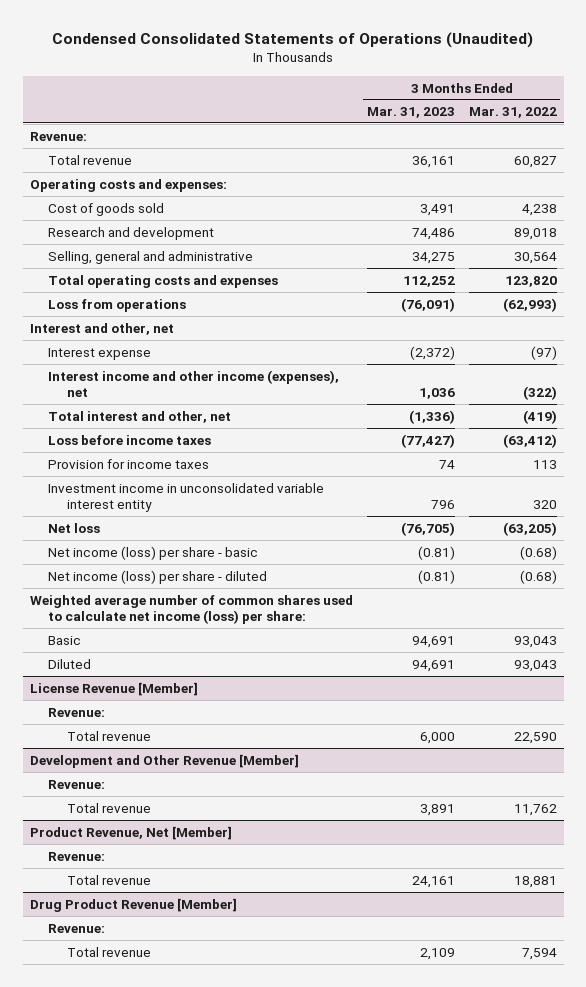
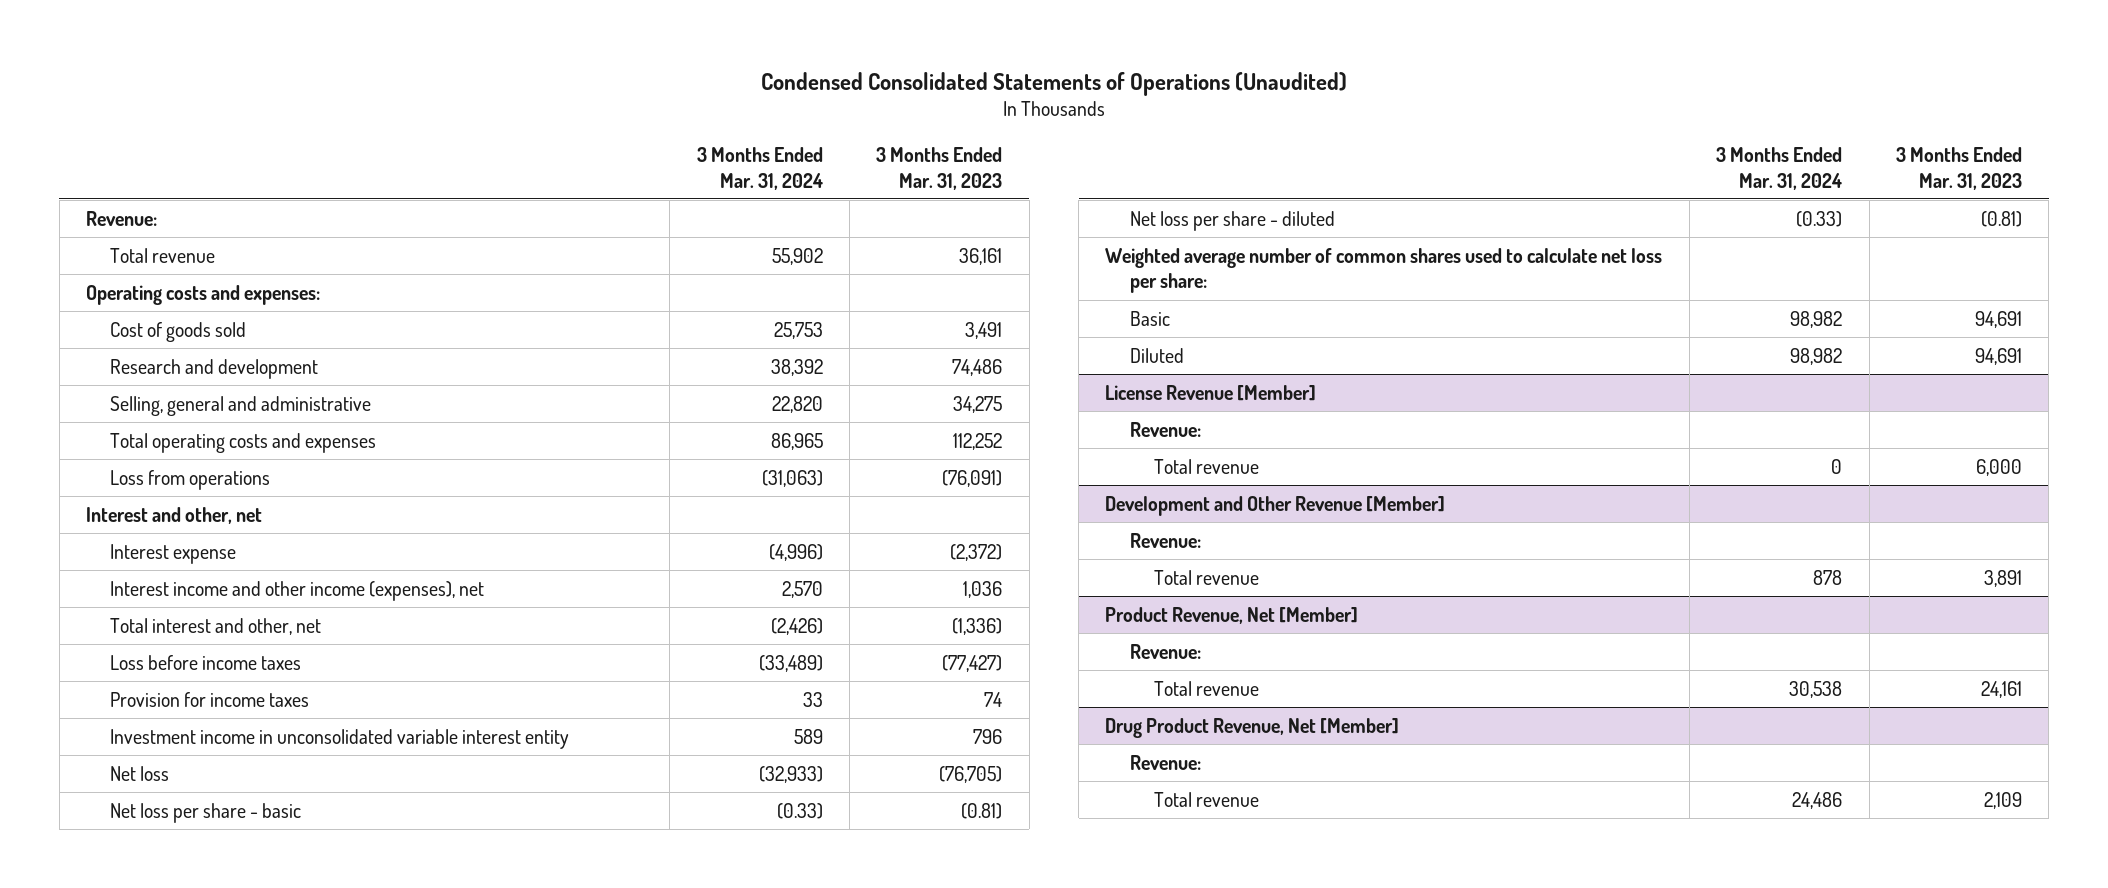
- | 3 Months Ended Mar. 31, 2023 | 3 Months Ended Mar. 31, 2022
+ | 3 Months Ended Mar. 31, 2024 | 3 Months Ended Mar. 31, 2023
- Net income (loss) per share - basic | (0.81) | (0.68)
- Net income (loss) per share - diluted | (0.81) | (0.68)
- Weighted average number of common shares used to calculate net income (loss) per share:
+ Net loss per share - basic | (0.33) | (0.81)
+ Net loss per share - diluted | (0.33) | (0.81)
+ Weighted average number of common shares used to calculate net loss per share:
- Drug Product Revenue [Member]
+ Drug Product Revenue, Net [Member]

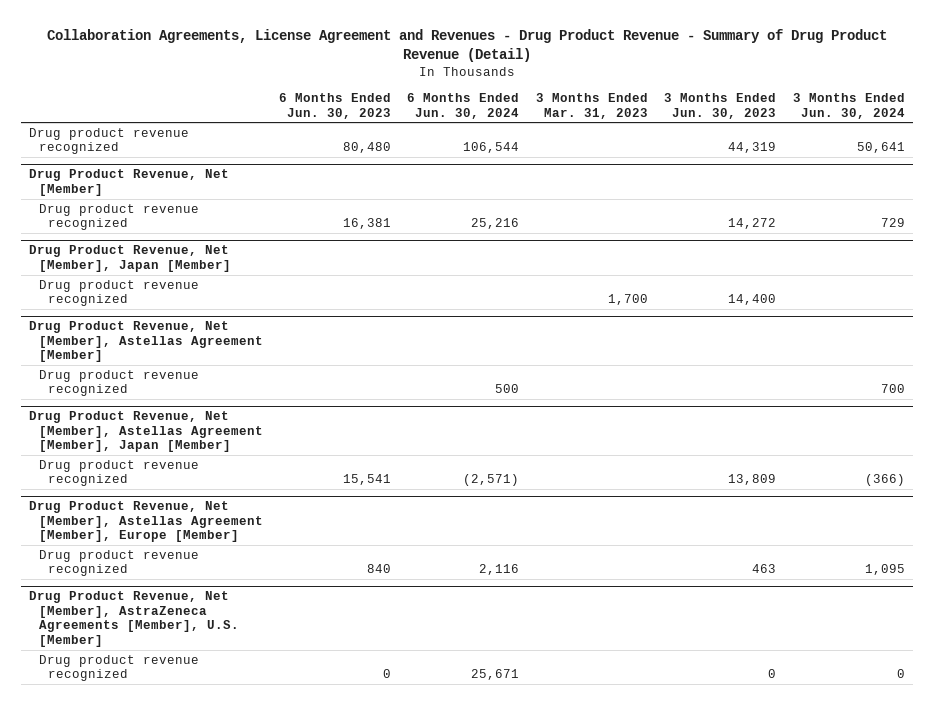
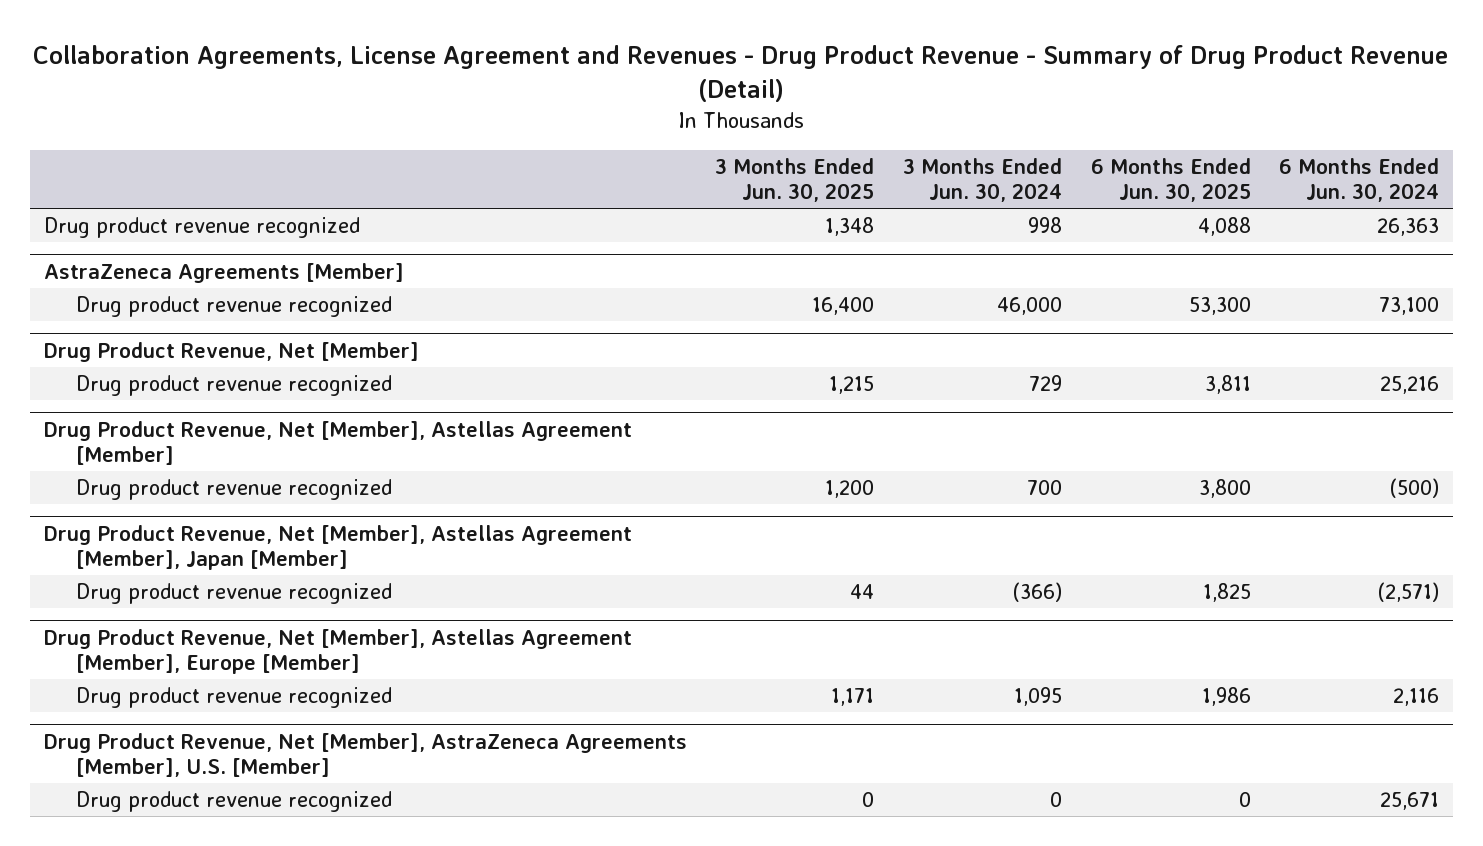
- | 6 Months Ended Jun. 30, 2023 | 6 Months Ended Jun. 30, 2024 | 3 Months Ended Mar. 31, 2023 | 3 Months Ended Jun. 30, 2023 | 3 Months Ended Jun. 30, 2024
+ | 3 Months Ended Jun. 30, 2025 | 3 Months Ended Jun. 30, 2024 | 6 Months Ended Jun. 30, 2025 | 6 Months Ended Jun. 30, 2024
- Drug product revenue recognized | 80,480 | 106,544 | | 44,319 | 50,641
+ Drug product revenue recognized | 1,348 | 998 | 4,088 | 26,363
+ AstraZeneca Agreements [Member]
+ Drug product revenue recognized | 16,400 | 46,000 | 53,300 | 73,100
- Drug Product Revenue, Net [Member], Japan [Member]
- Drug product revenue recognized | | | 1,700 | 14,400 |
@ Drug Product Revenue, Net [Member], Astellas Agreement [Member]
- Drug product revenue recognized | | 500 | | | 700
+ Drug product revenue recognized | 1,200 | 700 | 3,800 | (500)

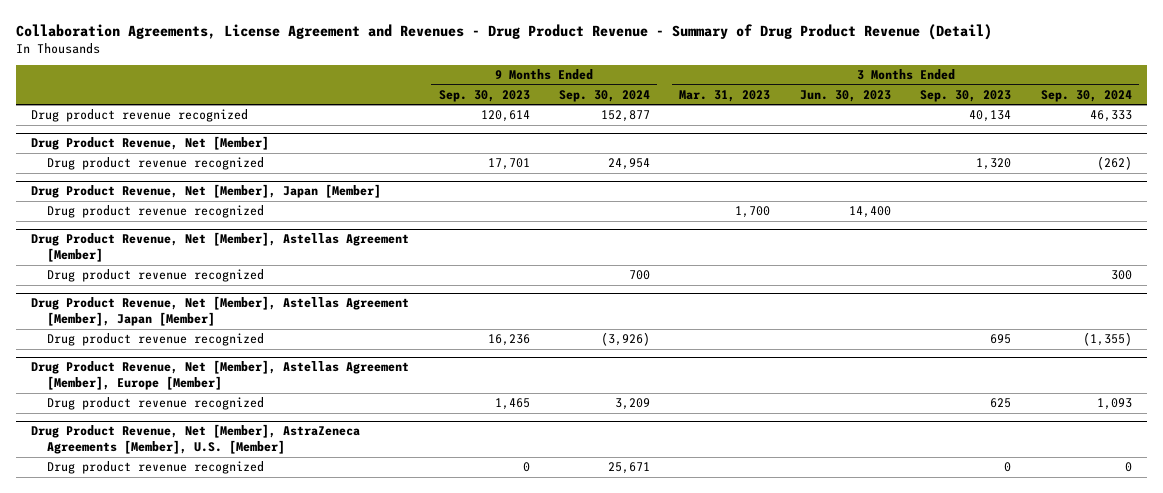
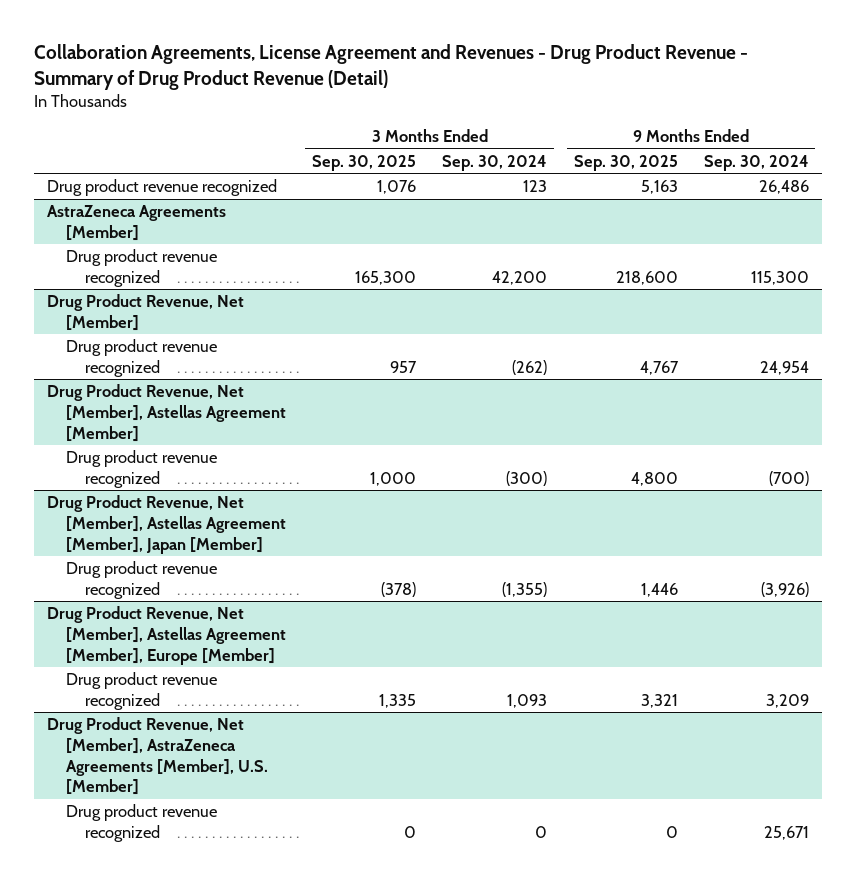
- | 9 Months Ended Sep. 30, 2023 | 9 Months Ended Sep. 30, 2024 | 3 Months Ended Mar. 31, 2023 | 3 Months Ended Jun. 30, 2023 | 3 Months Ended Sep. 30, 2023 | 3 Months Ended Sep. 30, 2024
+ | 3 Months Ended Sep. 30, 2025 | 3 Months Ended Sep. 30, 2024 | 9 Months Ended Sep. 30, 2025 | 9 Months Ended Sep. 30, 2024
- Drug product revenue recognized | 120,614 | 152,877 | | | 40,134 | 46,333
+ Drug product revenue recognized | 1,076 | 123 | 5,163 | 26,486
+ AstraZeneca Agreements [Member]
+ Drug product revenue recognized | 165,300 | 42,200 | 218,600 | 115,300
- Drug Product Revenue, Net [Member], Japan [Member]
- Drug product revenue recognized | | | 1,700 | 14,400 | |
@ Drug Product Revenue, Net [Member], Astellas Agreement [Member]
- Drug product revenue recognized | | 700 | | | | 300
+ Drug product revenue recognized | 1,000 | (300) | 4,800 | (700)

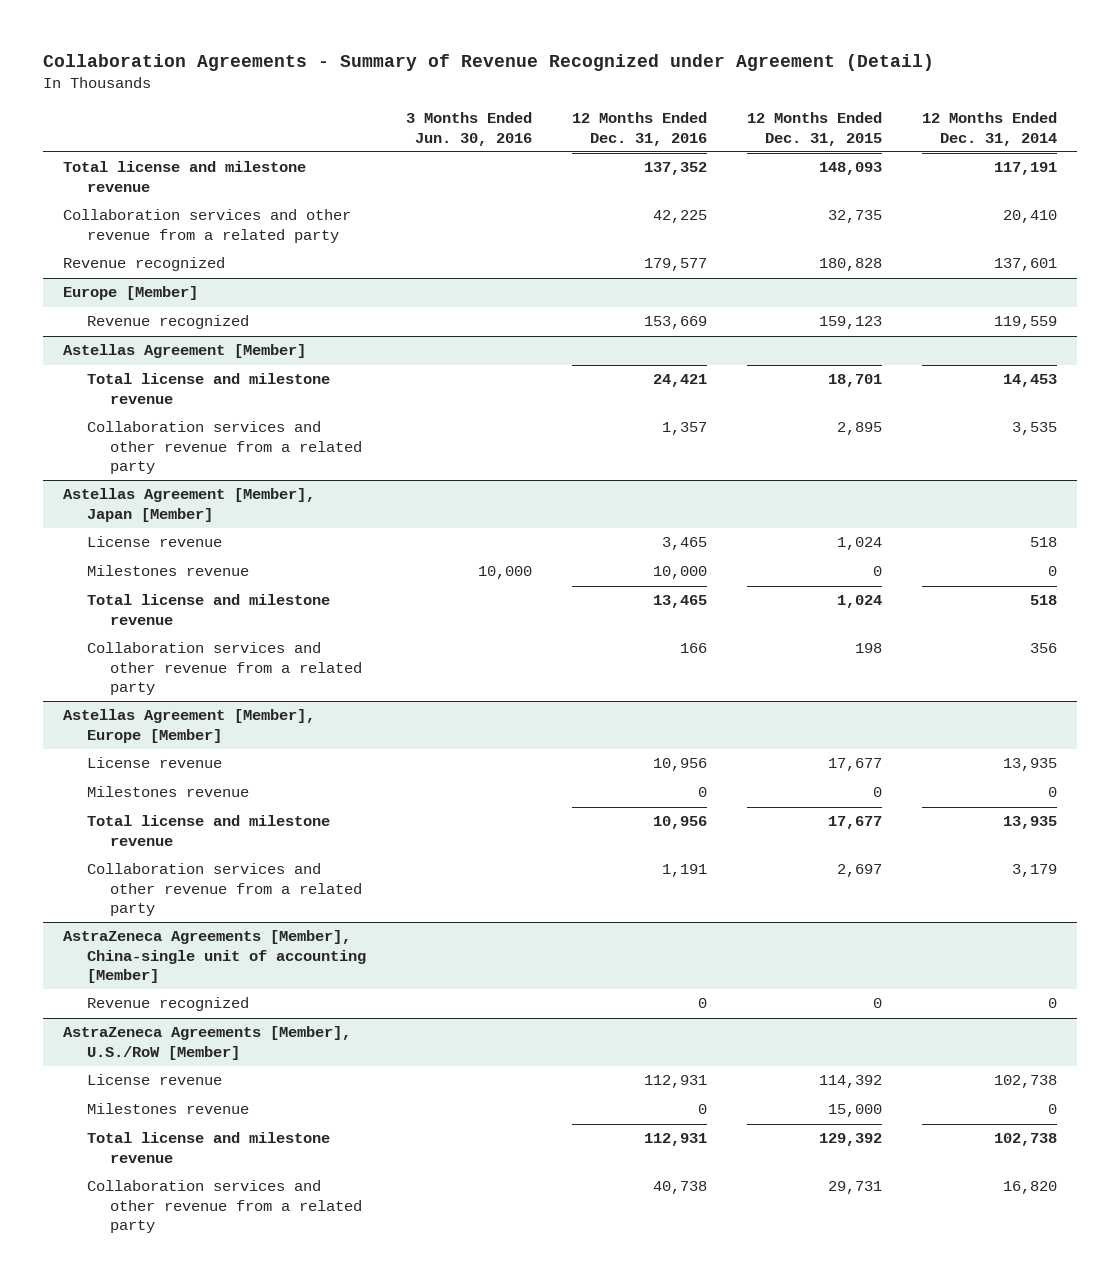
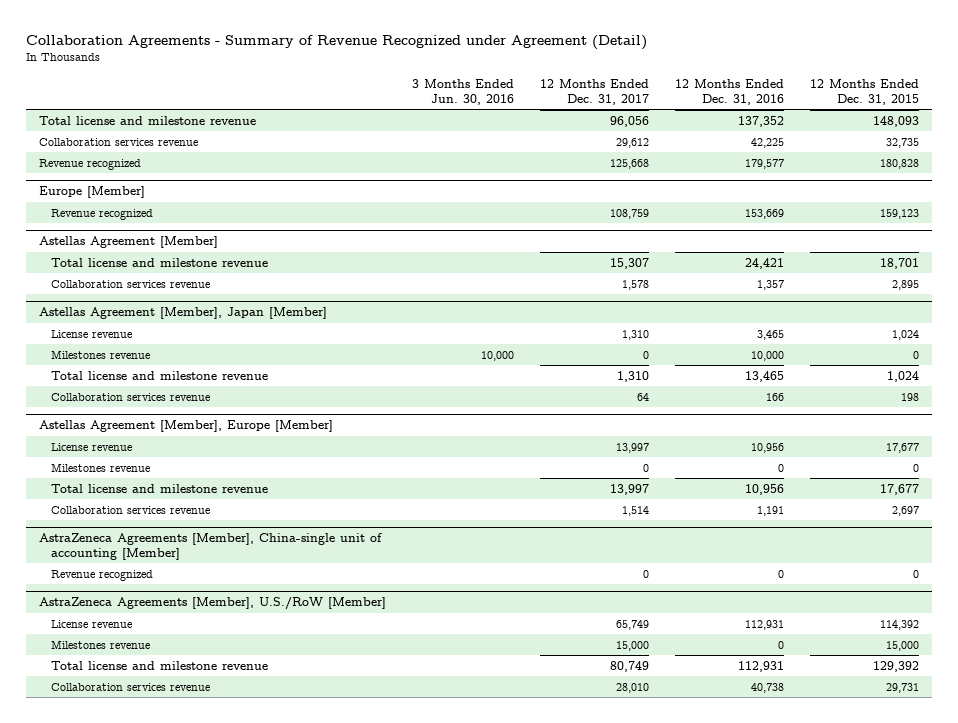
- | 3 Months Ended Jun. 30, 2016 | 12 Months Ended Dec. 31, 2016 | 12 Months Ended Dec. 31, 2015 | 12 Months Ended Dec. 31, 2014
+ | 3 Months Ended Jun. 30, 2016 | 12 Months Ended Dec. 31, 2017 | 12 Months Ended Dec. 31, 2016 | 12 Months Ended Dec. 31, 2015
- Collaboration services and other revenue from a related party | | 42,225 | 32,735 | 20,410
+ Collaboration services revenue | | 29,612 | 42,225 | 32,735
@ Astellas Agreement [Member]
- Collaboration services and other revenue from a related party | | 1,357 | 2,895 | 3,535
+ Collaboration services revenue | | 1,578 | 1,357 | 2,895
@ Astellas Agreement [Member], Japan [Member]
- Collaboration services and other revenue from a related party | | 166 | 198 | 356
+ Collaboration services revenue | | 64 | 166 | 198
@ Astellas Agreement [Member], Europe [Member]
- Collaboration services and other revenue from a related party | | 1,191 | 2,697 | 3,179
+ Collaboration services revenue | | 1,514 | 1,191 | 2,697
@ AstraZeneca Agreements [Member], U.S./RoW [Member]
- Collaboration services and other revenue from a related party | | 40,738 | 29,731 | 16,820
+ Collaboration services revenue | | 28,010 | 40,738 | 29,731

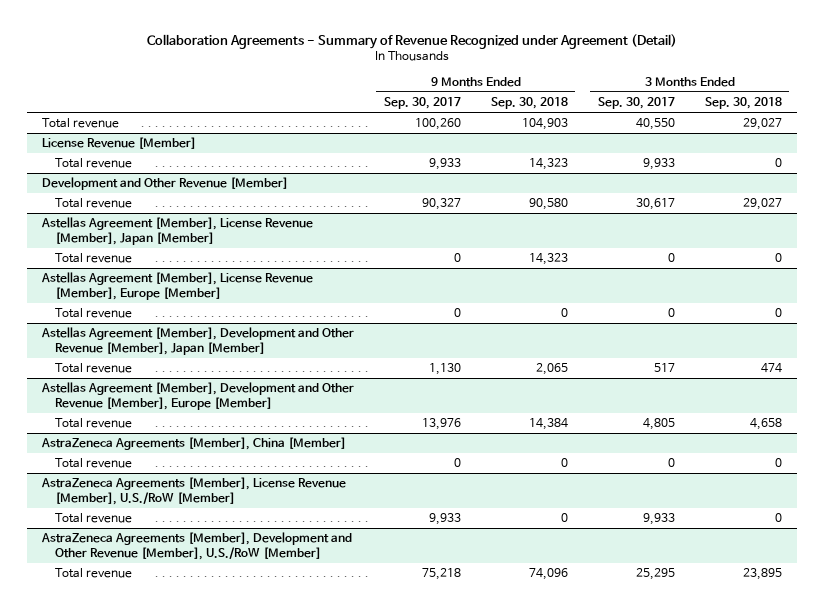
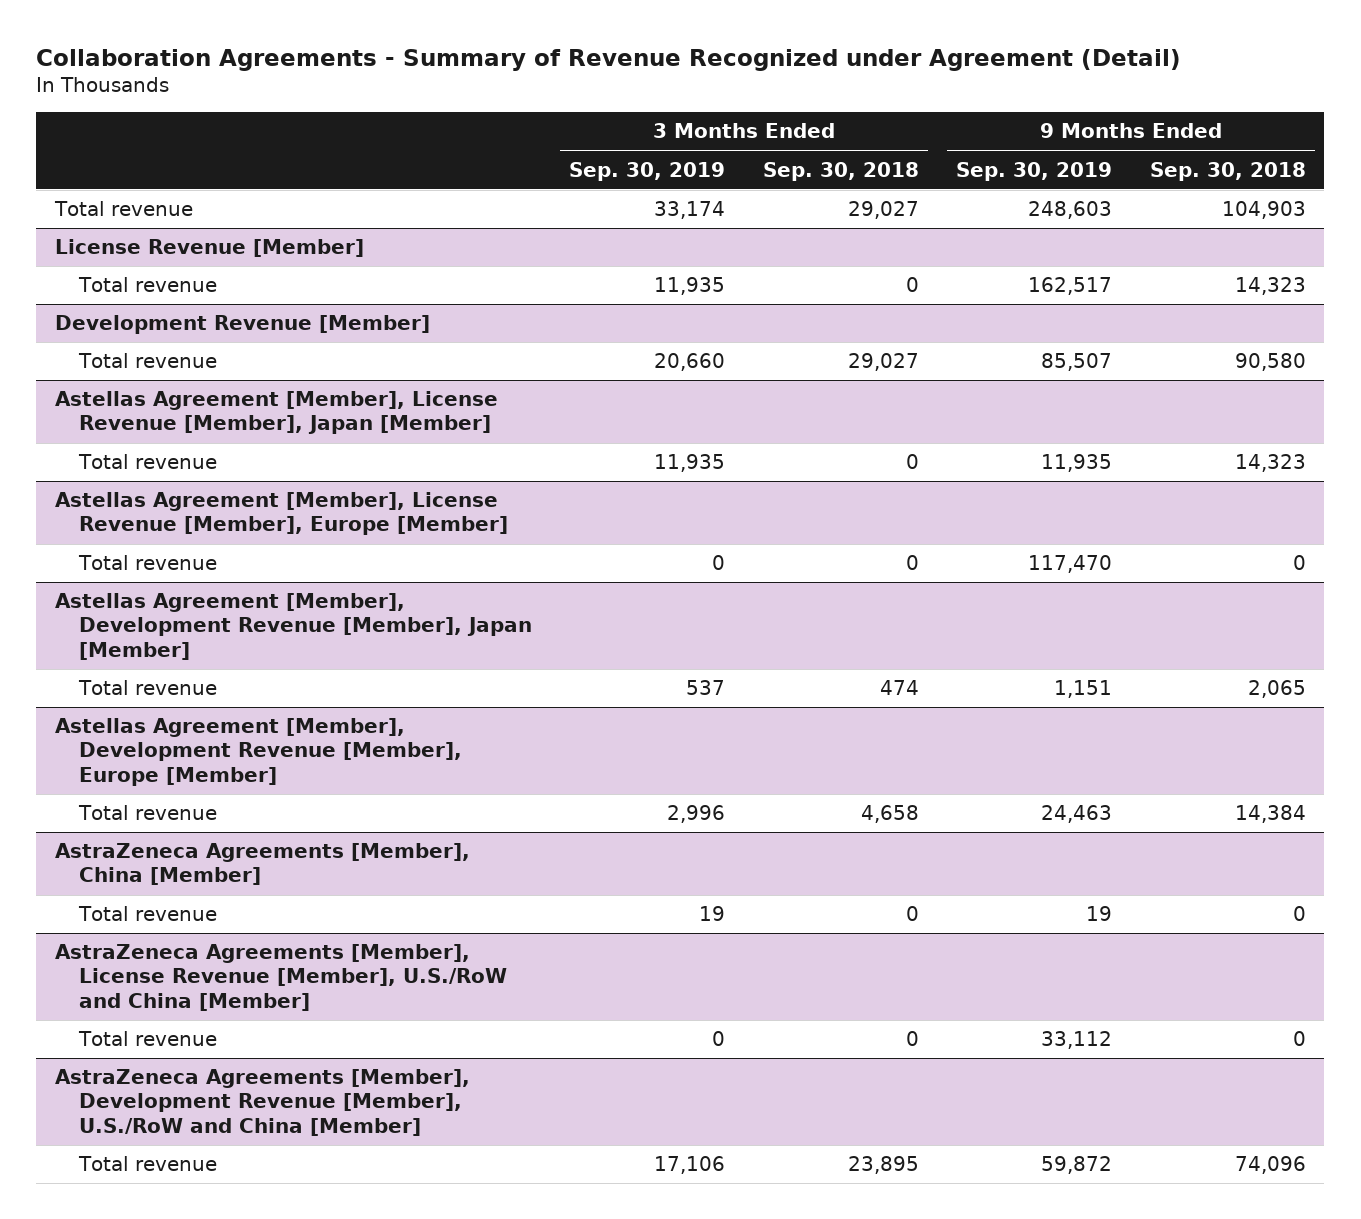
- | 9 Months Ended Sep. 30, 2017 | 9 Months Ended Sep. 30, 2018 | 3 Months Ended Sep. 30, 2017 | 3 Months Ended Sep. 30, 2018
+ | 3 Months Ended Sep. 30, 2019 | 3 Months Ended Sep. 30, 2018 | 9 Months Ended Sep. 30, 2019 | 9 Months Ended Sep. 30, 2018
- Development and Other Revenue [Member]
+ Development Revenue [Member]
- Astellas Agreement [Member], Development and Other Revenue [Member], Japan [Member]
+ Astellas Agreement [Member], Development Revenue [Member], Japan [Member]
- Astellas Agreement [Member], Development and Other Revenue [Member], Europe [Member]
+ Astellas Agreement [Member], Development Revenue [Member], Europe [Member]
- AstraZeneca Agreements [Member], License Revenue [Member], U.S./RoW [Member]
+ AstraZeneca Agreements [Member], License Revenue [Member], U.S./RoW and China [Member]
- AstraZeneca Agreements [Member], Development and Other Revenue [Member], U.S./RoW [Member]
+ AstraZeneca Agreements [Member], Development Revenue [Member], U.S./RoW and China [Member]

